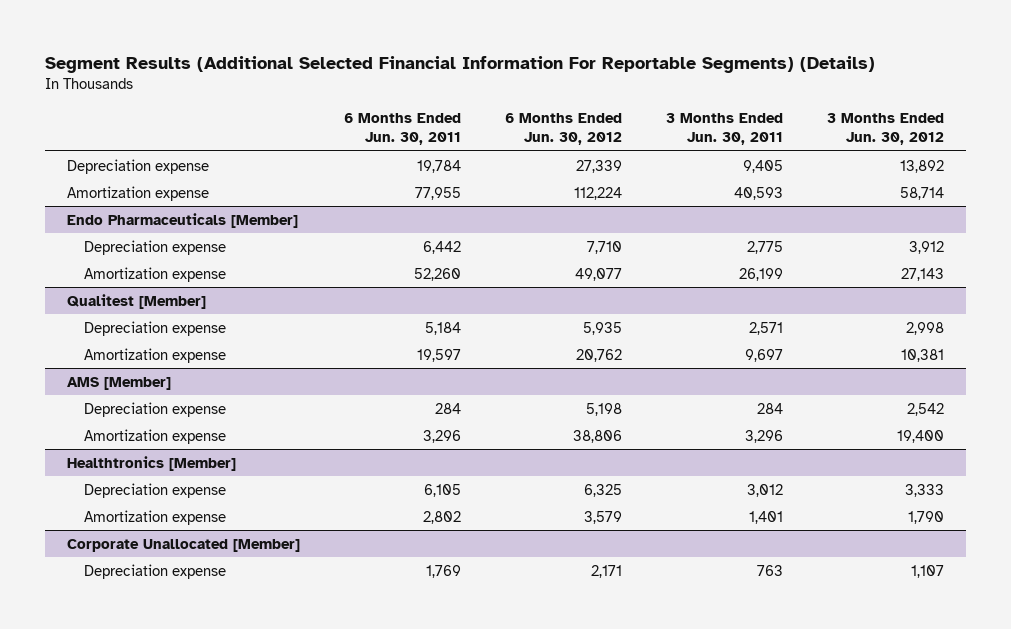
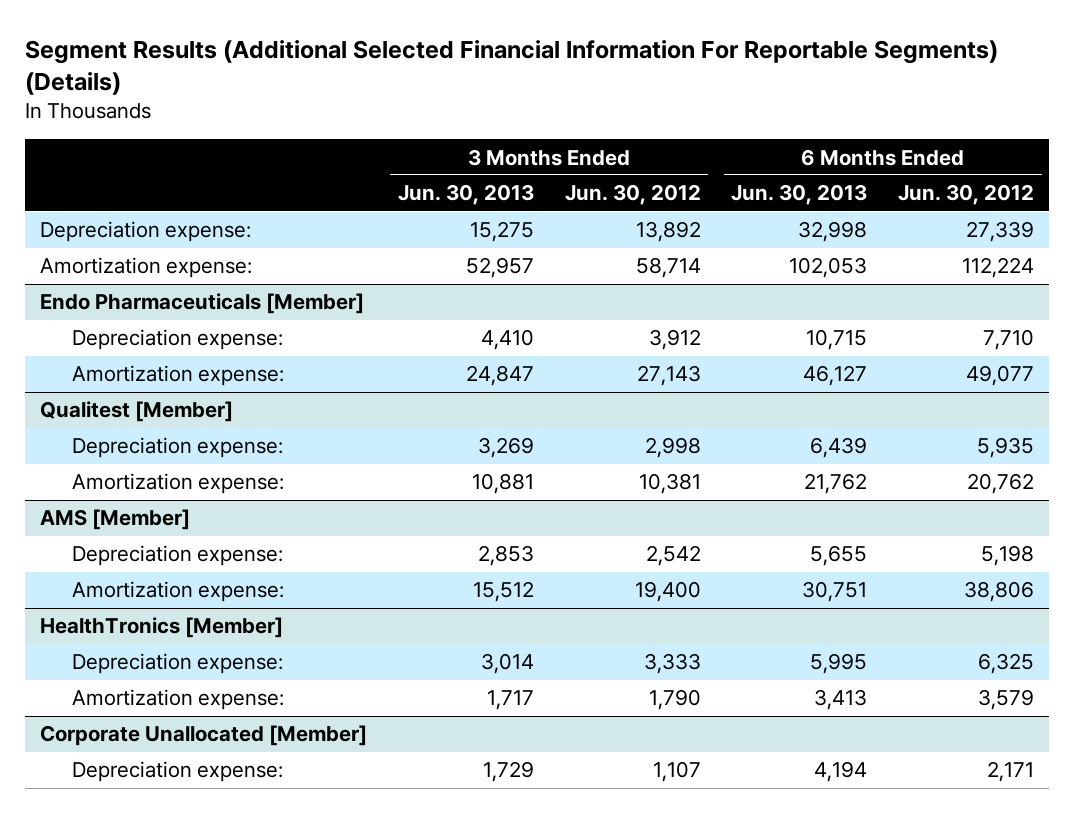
- | 6 Months Ended Jun. 30, 2011 | 6 Months Ended Jun. 30, 2012 | 3 Months Ended Jun. 30, 2011 | 3 Months Ended Jun. 30, 2012
+ | 3 Months Ended Jun. 30, 2013 | 3 Months Ended Jun. 30, 2012 | 6 Months Ended Jun. 30, 2013 | 6 Months Ended Jun. 30, 2012
- Depreciation expense | 19,784 | 27,339 | 9,405 | 13,892
- Amortization expense | 77,955 | 112,224 | 40,593 | 58,714
+ Depreciation expense: | 15,275 | 13,892 | 32,998 | 27,339
+ Amortization expense: | 52,957 | 58,714 | 102,053 | 112,224
@ Endo Pharmaceuticals [Member]
- Depreciation expense | 6,442 | 7,710 | 2,775 | 3,912
- Amortization expense | 52,260 | 49,077 | 26,199 | 27,143
+ Depreciation expense: | 4,410 | 3,912 | 10,715 | 7,710
+ Amortization expense: | 24,847 | 27,143 | 46,127 | 49,077
@ Qualitest [Member]
- Depreciation expense | 5,184 | 5,935 | 2,571 | 2,998
- Amortization expense | 19,597 | 20,762 | 9,697 | 10,381
+ Depreciation expense: | 3,269 | 2,998 | 6,439 | 5,935
+ Amortization expense: | 10,881 | 10,381 | 21,762 | 20,762
@ AMS [Member]
- Depreciation expense | 284 | 5,198 | 284 | 2,542
- Amortization expense | 3,296 | 38,806 | 3,296 | 19,400
- Healthtronics [Member]
- Depreciation expense | 6,105 | 6,325 | 3,012 | 3,333
- Amortization expense | 2,802 | 3,579 | 1,401 | 1,790
@ AMS [Member]
+ Depreciation expense: | 2,853 | 2,542 | 5,655 | 5,198
+ Amortization expense: | 15,512 | 19,400 | 30,751 | 38,806
+ HealthTronics [Member]
+ Depreciation expense: | 3,014 | 3,333 | 5,995 | 6,325
+ Amortization expense: | 1,717 | 1,790 | 3,413 | 3,579
@ Corporate Unallocated [Member]
- Depreciation expense | 1,769 | 2,171 | 763 | 1,107
+ Depreciation expense: | 1,729 | 1,107 | 4,194 | 2,171

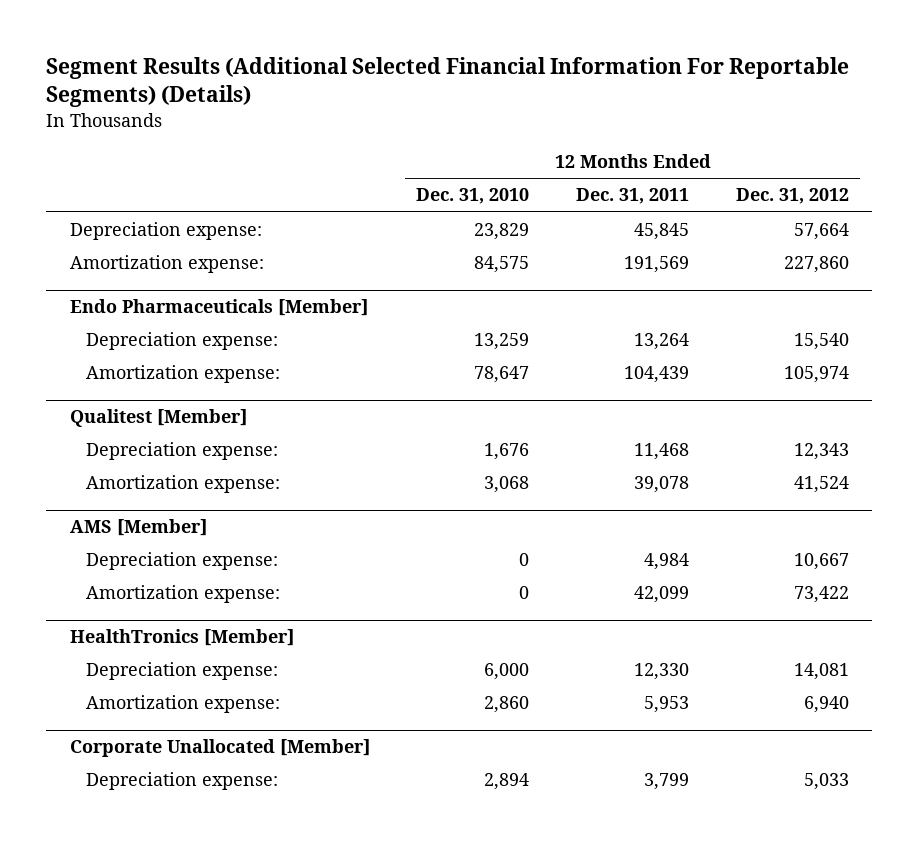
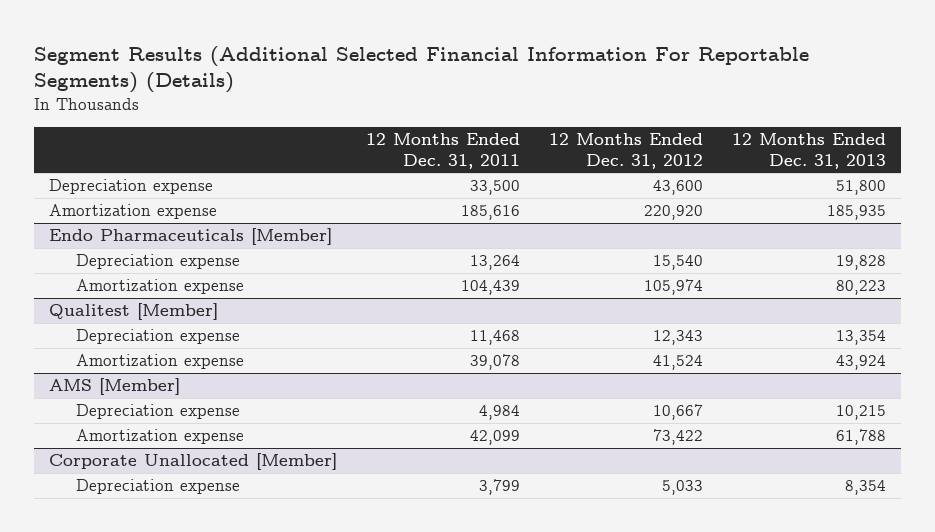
- | 12 Months Ended Dec. 31, 2010 | 12 Months Ended Dec. 31, 2011 | 12 Months Ended Dec. 31, 2012
+ | 12 Months Ended Dec. 31, 2011 | 12 Months Ended Dec. 31, 2012 | 12 Months Ended Dec. 31, 2013
- Depreciation expense: | 23,829 | 45,845 | 57,664
- Amortization expense: | 84,575 | 191,569 | 227,860
+ Depreciation expense | 33,500 | 43,600 | 51,800
+ Amortization expense | 185,616 | 220,920 | 185,935
@ Endo Pharmaceuticals [Member]
- Depreciation expense: | 13,259 | 13,264 | 15,540
- Amortization expense: | 78,647 | 104,439 | 105,974
+ Depreciation expense | 13,264 | 15,540 | 19,828
+ Amortization expense | 104,439 | 105,974 | 80,223
@ Qualitest [Member]
- Depreciation expense: | 1,676 | 11,468 | 12,343
- Amortization expense: | 3,068 | 39,078 | 41,524
+ Depreciation expense | 11,468 | 12,343 | 13,354
+ Amortization expense | 39,078 | 41,524 | 43,924
@ AMS [Member]
- Depreciation expense: | 0 | 4,984 | 10,667
- Amortization expense: | 0 | 42,099 | 73,422
- HealthTronics [Member]
- Depreciation expense: | 6,000 | 12,330 | 14,081
- Amortization expense: | 2,860 | 5,953 | 6,940
@ AMS [Member]
+ Depreciation expense | 4,984 | 10,667 | 10,215
+ Amortization expense | 42,099 | 73,422 | 61,788
@ Corporate Unallocated [Member]
- Depreciation expense: | 2,894 | 3,799 | 5,033
+ Depreciation expense | 3,799 | 5,033 | 8,354

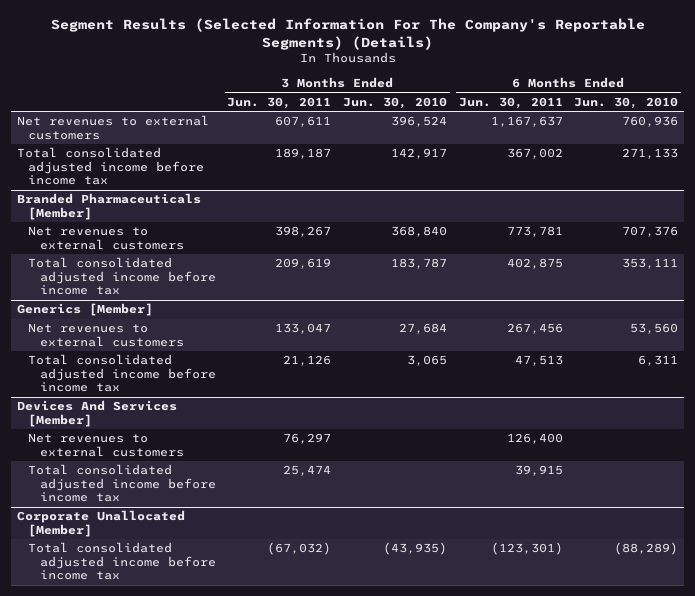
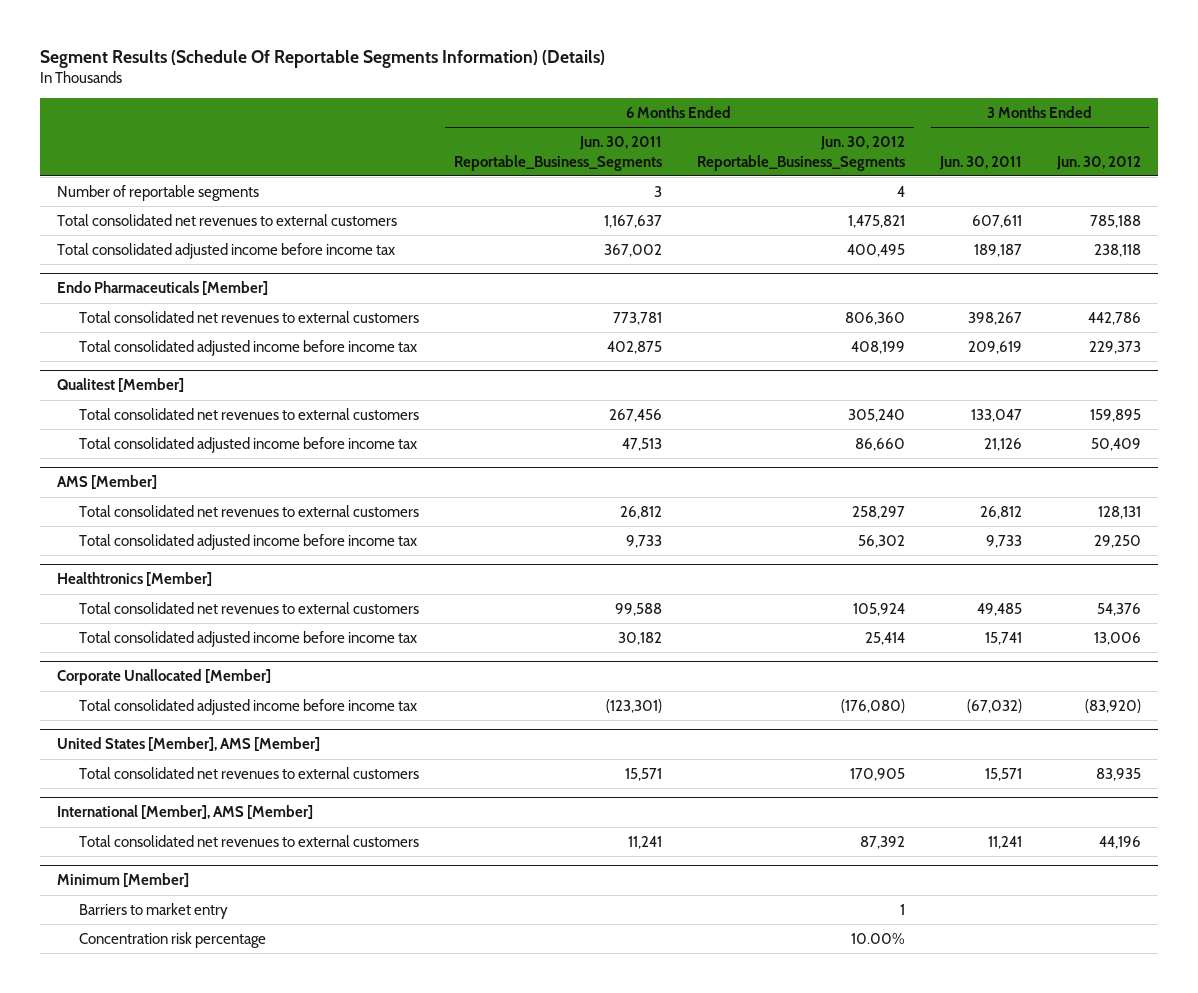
- Segment Results (Selected Information For The Company's Reportable Segments) (Details)
+ Segment Results (Schedule Of Reportable Segments Information) (Details)
- | 3 Months Ended Jun. 30, 2011 | 3 Months Ended Jun. 30, 2010 | 6 Months Ended Jun. 30, 2011 | 6 Months Ended Jun. 30, 2010
+ | 6 Months Ended Jun. 30, 2011 Reportable_Business_Segments | 6 Months Ended Jun. 30, 2012 Reportable_Business_Segments | 3 Months Ended Jun. 30, 2011 | 3 Months Ended Jun. 30, 2012
- Net revenues to external customers | 607,611 | 396,524 | 1,167,637 | 760,936
+ Number of reportable segments | 3 | 4 | |
+ Total consolidated net revenues to external customers | 1,167,637 | 1,475,821 | 607,611 | 785,188
- Branded Pharmaceuticals [Member]
- Net revenues to external customers | 398,267 | 368,840 | 773,781 | 707,376
+ Endo Pharmaceuticals [Member]
+ Total consolidated net revenues to external customers | 773,781 | 806,360 | 398,267 | 442,786
- Generics [Member]
- Net revenues to external customers | 133,047 | 27,684 | 267,456 | 53,560
+ Qualitest [Member]
+ Total consolidated net revenues to external customers | 267,456 | 305,240 | 133,047 | 159,895
- Devices And Services [Member]
- Net revenues to external customers | 76,297 | | 126,400 |
- Total consolidated adjusted income before income tax | 25,474 | | 39,915 |
+ AMS [Member]
+ Total consolidated net revenues to external customers | 26,812 | 258,297 | 26,812 | 128,131
+ Total consolidated adjusted income before income tax | 9,733 | 56,302 | 9,733 | 29,250
+ Healthtronics [Member]
+ Total consolidated net revenues to external customers | 99,588 | 105,924 | 49,485 | 54,376
+ Total consolidated adjusted income before income tax | 30,182 | 25,414 | 15,741 | 13,006
+ United States [Member], AMS [Member]
+ Total consolidated net revenues to external customers | 15,571 | 170,905 | 15,571 | 83,935
+ International [Member], AMS [Member]
+ Total consolidated net revenues to external customers | 11,241 | 87,392 | 11,241 | 44,196
+ Minimum [Member]
+ Barriers to market entry | | 1 | |
+ Concentration risk percentage | | 10.00% | |

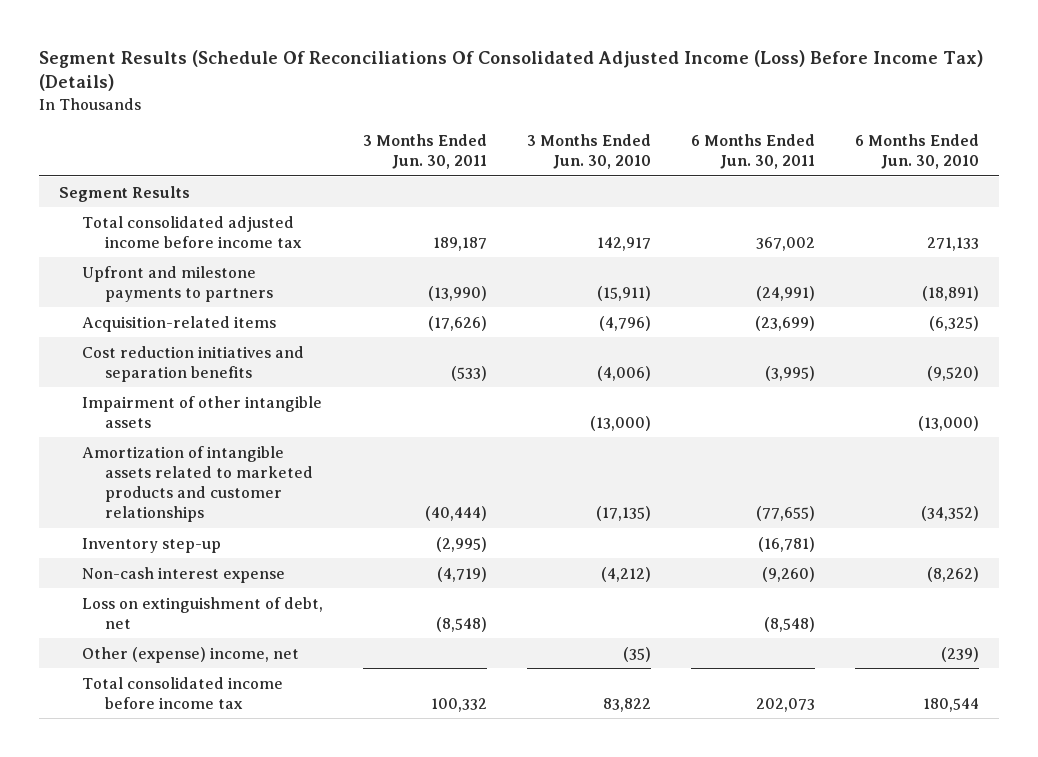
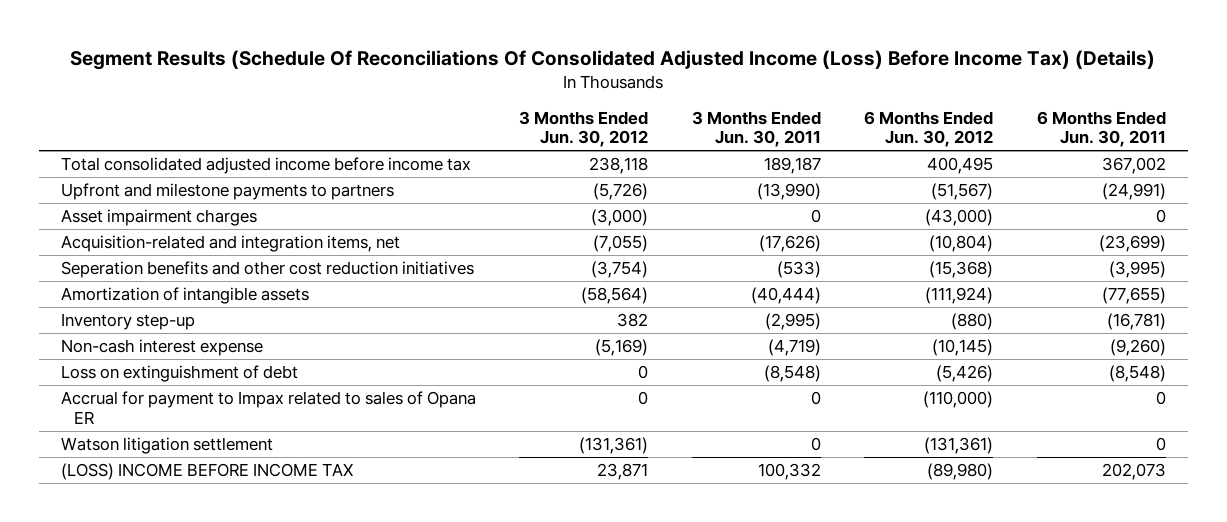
- | 3 Months Ended Jun. 30, 2011 | 3 Months Ended Jun. 30, 2010 | 6 Months Ended Jun. 30, 2011 | 6 Months Ended Jun. 30, 2010
+ | 3 Months Ended Jun. 30, 2012 | 3 Months Ended Jun. 30, 2011 | 6 Months Ended Jun. 30, 2012 | 6 Months Ended Jun. 30, 2011
- Segment Results
- Acquisition-related items | (17,626) | (4,796) | (23,699) | (6,325)
- Cost reduction initiatives and separation benefits | (533) | (4,006) | (3,995) | (9,520)
- Impairment of other intangible assets | | (13,000) | | (13,000)
- Amortization of intangible assets related to marketed products and customer relationships | (40,444) | (17,135) | (77,655) | (34,352)
+ Asset impairment charges | (3,000) | 0 | (43,000) | 0
+ Acquisition-related and integration items, net | (7,055) | (17,626) | (10,804) | (23,699)
+ Seperation benefits and other cost reduction initiatives | (3,754) | (533) | (15,368) | (3,995)
+ Amortization of intangible assets | (58,564) | (40,444) | (111,924) | (77,655)
- Loss on extinguishment of debt, net | (8,548) | | (8,548) |
- Other (expense) income, net | | (35) | | (239)
- Total consolidated income before income tax | 100,332 | 83,822 | 202,073 | 180,544
+ Loss on extinguishment of debt | 0 | (8,548) | (5,426) | (8,548)
+ Accrual for payment to Impax related to sales of Opana ER | 0 | 0 | (110,000) | 0
+ Watson litigation settlement | (131,361) | 0 | (131,361) | 0
+ (LOSS) INCOME BEFORE INCOME TAX | 23,871 | 100,332 | (89,980) | 202,073

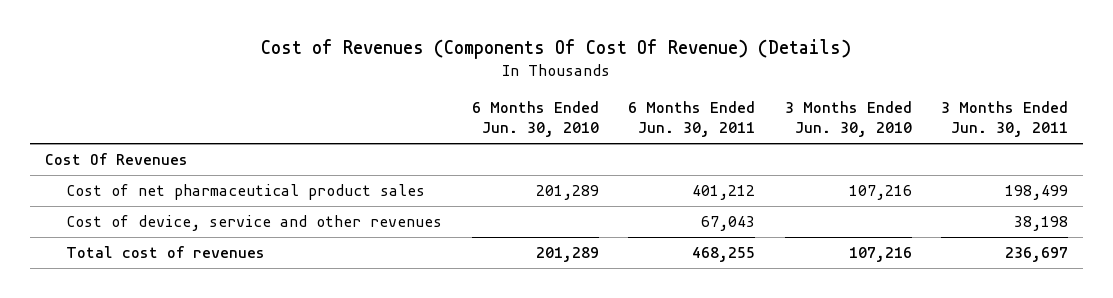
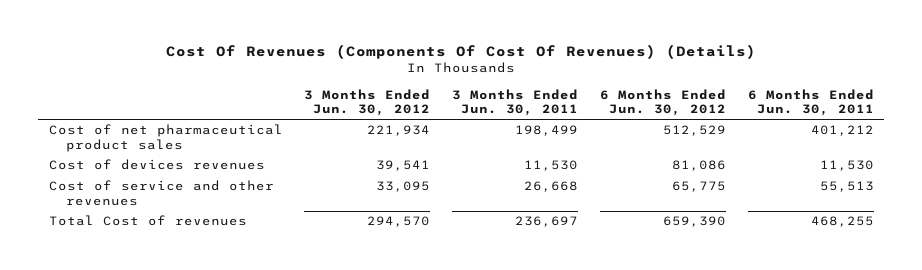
- Cost of Revenues (Components Of Cost Of Revenue) (Details)
+ Cost Of Revenues (Components Of Cost Of Revenues) (Details)
- | 6 Months Ended Jun. 30, 2010 | 6 Months Ended Jun. 30, 2011 | 3 Months Ended Jun. 30, 2010 | 3 Months Ended Jun. 30, 2011
+ | 3 Months Ended Jun. 30, 2012 | 3 Months Ended Jun. 30, 2011 | 6 Months Ended Jun. 30, 2012 | 6 Months Ended Jun. 30, 2011
- Cost Of Revenues
- Cost of device, service and other revenues | | 67,043 | | 38,198
- Total cost of revenues | 201,289 | 468,255 | 107,216 | 236,697
+ Cost of devices revenues | 39,541 | 11,530 | 81,086 | 11,530
+ Cost of service and other revenues | 33,095 | 26,668 | 65,775 | 55,513
+ Total Cost of revenues | 294,570 | 236,697 | 659,390 | 468,255

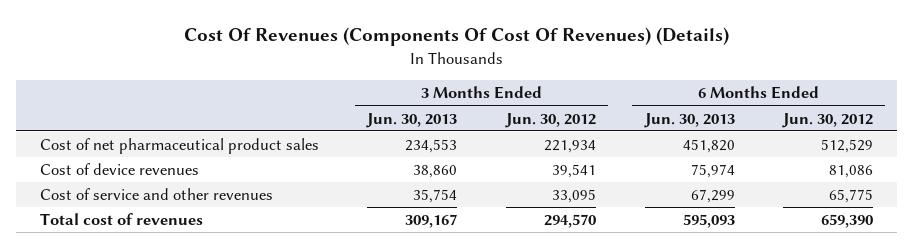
- | 3 Months Ended Jun. 30, 2012 | 3 Months Ended Jun. 30, 2011 | 6 Months Ended Jun. 30, 2012 | 6 Months Ended Jun. 30, 2011
+ | 3 Months Ended Jun. 30, 2013 | 3 Months Ended Jun. 30, 2012 | 6 Months Ended Jun. 30, 2013 | 6 Months Ended Jun. 30, 2012
- Cost of devices revenues | 39,541 | 11,530 | 81,086 | 11,530
+ Cost of device revenues | 38,860 | 39,541 | 75,974 | 81,086
- Total Cost of revenues | 294,570 | 236,697 | 659,390 | 468,255
+ Total cost of revenues | 309,167 | 294,570 | 595,093 | 659,390

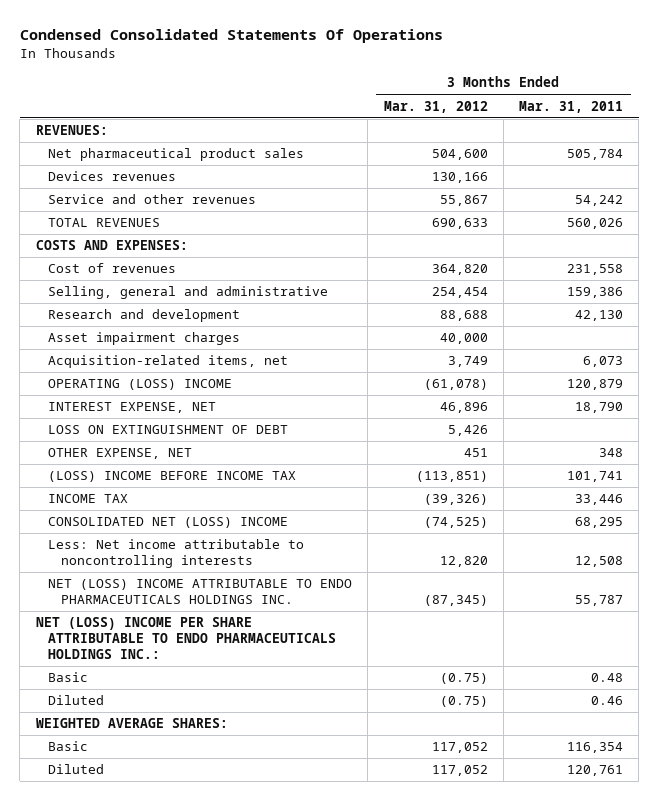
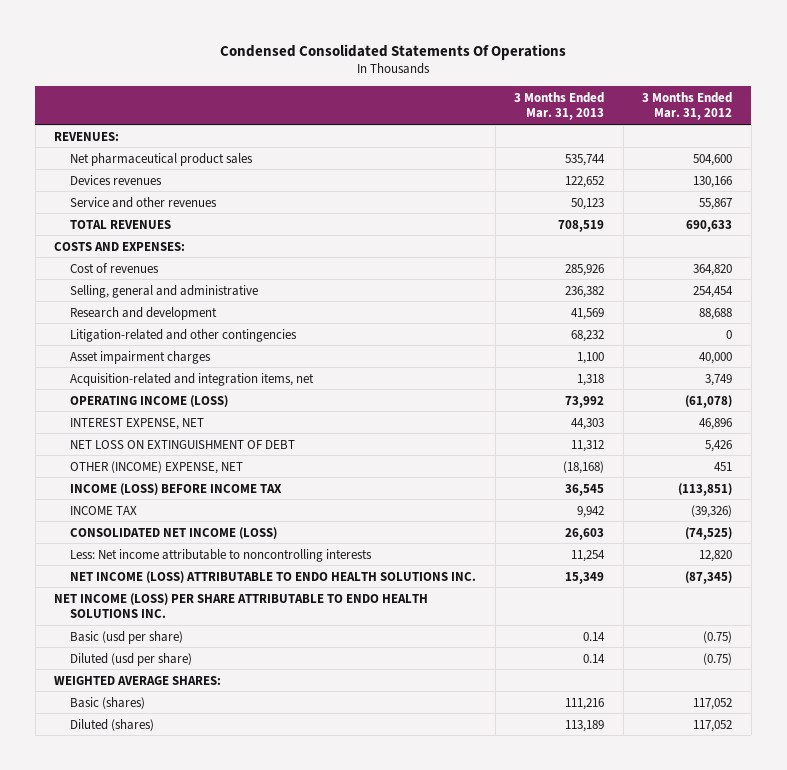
- | 3 Months Ended Mar. 31, 2012 | 3 Months Ended Mar. 31, 2011
+ | 3 Months Ended Mar. 31, 2013 | 3 Months Ended Mar. 31, 2012
+ Litigation-related and other contingencies | 68,232 | 0
- Acquisition-related items, net | 3,749 | 6,073
- OPERATING (LOSS) INCOME | (61,078) | 120,879
+ Acquisition-related and integration items, net | 1,318 | 3,749
+ OPERATING INCOME (LOSS) | 73,992 | (61,078)
- LOSS ON EXTINGUISHMENT OF DEBT | 5,426 |
- OTHER EXPENSE, NET | 451 | 348
- (LOSS) INCOME BEFORE INCOME TAX | (113,851) | 101,741
+ NET LOSS ON EXTINGUISHMENT OF DEBT | 11,312 | 5,426
+ OTHER (INCOME) EXPENSE, NET | (18,168) | 451
+ INCOME (LOSS) BEFORE INCOME TAX | 36,545 | (113,851)
- CONSOLIDATED NET (LOSS) INCOME | (74,525) | 68,295
+ CONSOLIDATED NET INCOME (LOSS) | 26,603 | (74,525)
- NET (LOSS) INCOME ATTRIBUTABLE TO ENDO PHARMACEUTICALS HOLDINGS INC. | (87,345) | 55,787
- NET (LOSS) INCOME PER SHARE ATTRIBUTABLE TO ENDO PHARMACEUTICALS HOLDINGS INC.:
- Basic | (0.75) | 0.48
- Diluted | (0.75) | 0.46
+ NET INCOME (LOSS) ATTRIBUTABLE TO ENDO HEALTH SOLUTIONS INC. | 15,349 | (87,345)
+ NET INCOME (LOSS) PER SHARE ATTRIBUTABLE TO ENDO HEALTH SOLUTIONS INC.
+ Basic (usd per share) | 0.14 | (0.75)
+ Diluted (usd per share) | 0.14 | (0.75)
- Basic | 117,052 | 116,354
- Diluted | 117,052 | 120,761
+ Basic (shares) | 111,216 | 117,052
+ Diluted (shares) | 113,189 | 117,052

